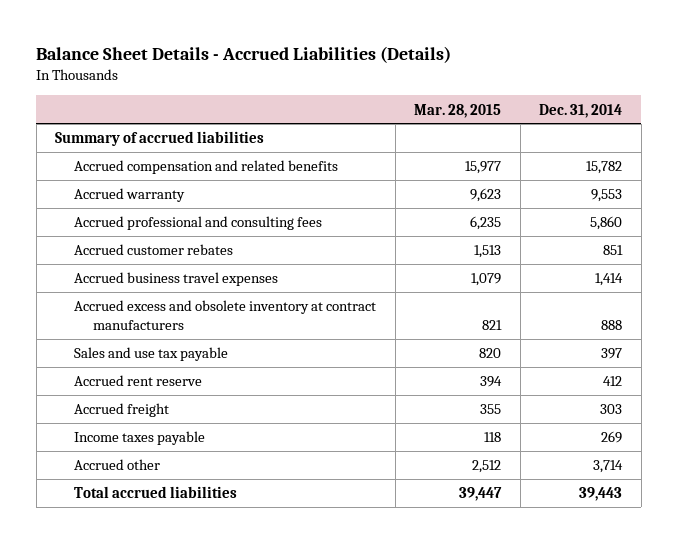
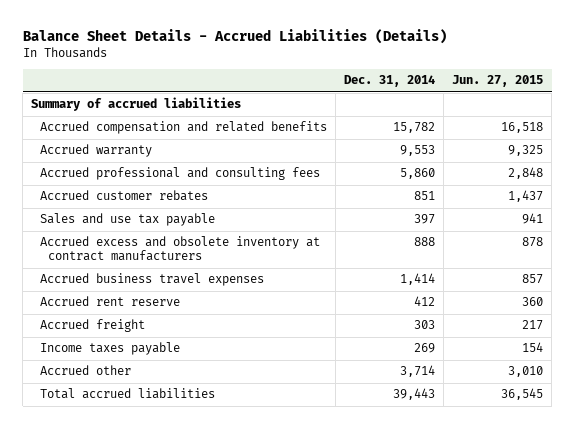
- | Mar. 28, 2015 | Dec. 31, 2014
+ | Dec. 31, 2014 | Jun. 27, 2015
moved down: Accrued excess and obsolete inventory at contract manufacturers | 888 | 878
moved down: Accrued business travel expenses | 1,414 | 857

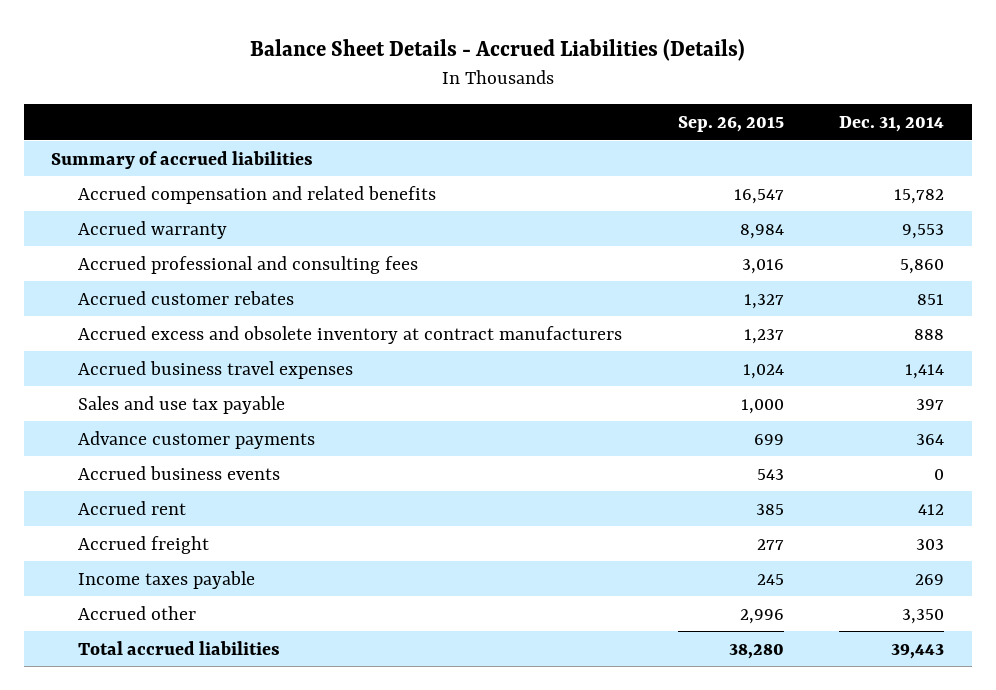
- | Dec. 31, 2014 | Jun. 27, 2015
+ | Sep. 26, 2015 | Dec. 31, 2014
- Accrued rent reserve | 412 | 360
moved down: Sales and use tax payable | 1,000 | 397
+ Advance customer payments | 699 | 364
+ Accrued business events | 543 | 0
+ Accrued rent | 385 | 412
- Accrued other | 3,714 | 3,010
+ Accrued other | 2,996 | 3,350

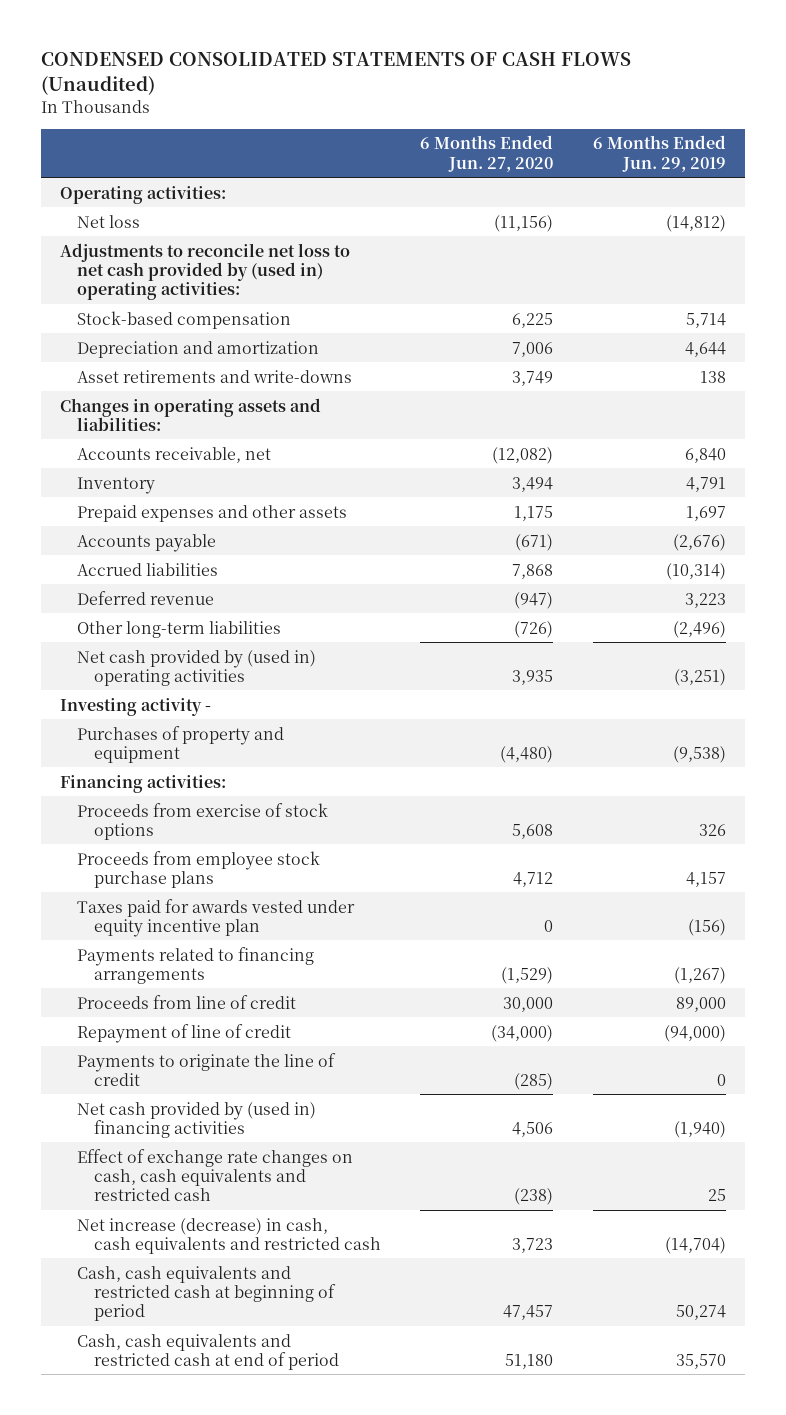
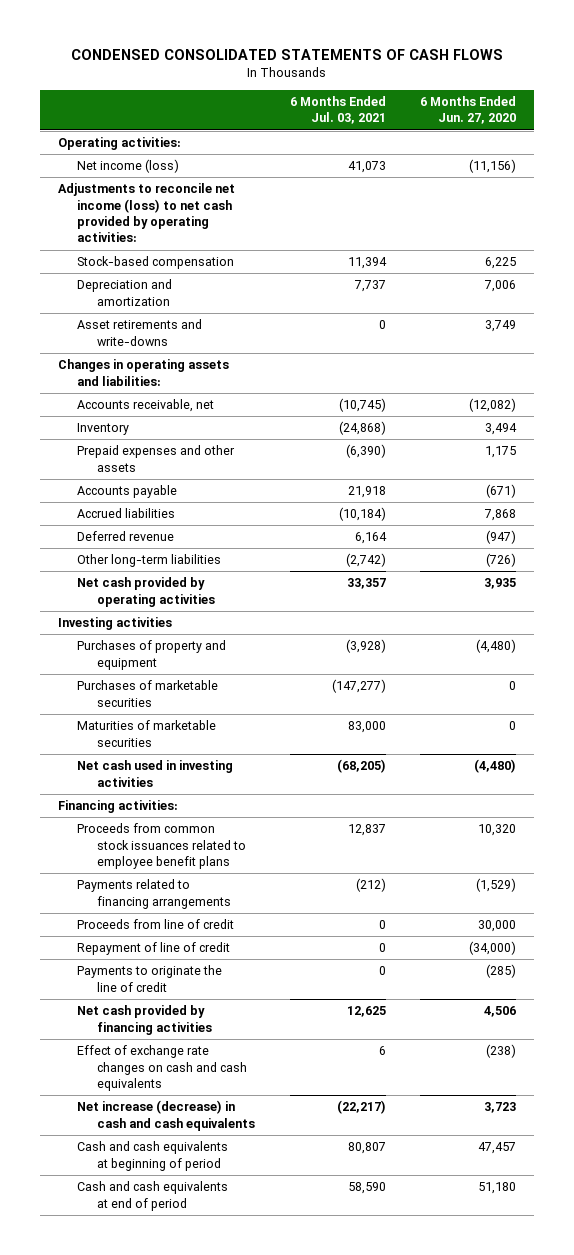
- CONDENSED CONSOLIDATED STATEMENTS OF CASH FLOWS (Unaudited)
+ CONDENSED CONSOLIDATED STATEMENTS OF CASH FLOWS
- | 6 Months Ended Jun. 27, 2020 | 6 Months Ended Jun. 29, 2019
+ | 6 Months Ended Jul. 03, 2021 | 6 Months Ended Jun. 27, 2020
- Net loss | (11,156) | (14,812)
- Adjustments to reconcile net loss to net cash provided by (used in) operating activities:
+ Net income (loss) | 41,073 | (11,156)
+ Adjustments to reconcile net income (loss) to net cash provided by operating activities:
- Net cash provided by (used in) operating activities | 3,935 | (3,251)
- Investing activity -
+ Net cash provided by operating activities | 33,357 | 3,935
+ Investing activities
+ Purchases of marketable securities | (147,277) | 0
+ Maturities of marketable securities | 83,000 | 0
+ Net cash used in investing activities | (68,205) | (4,480)
- Proceeds from exercise of stock options | 5,608 | 326
- Proceeds from employee stock purchase plans | 4,712 | 4,157
- Taxes paid for awards vested under equity incentive plan | 0 | (156)
+ Proceeds from common stock issuances related to employee benefit plans | 12,837 | 10,320
- Net cash provided by (used in) financing activities | 4,506 | (1,940)
- Effect of exchange rate changes on cash, cash equivalents and restricted cash | (238) | 25
- Net increase (decrease) in cash, cash equivalents and restricted cash | 3,723 | (14,704)
- Cash, cash equivalents and restricted cash at beginning of period | 47,457 | 50,274
- Cash, cash equivalents and restricted cash at end of period | 51,180 | 35,570
+ Net cash provided by financing activities | 12,625 | 4,506
+ Effect of exchange rate changes on cash and cash equivalents | 6 | (238)
+ Net increase (decrease) in cash and cash equivalents | (22,217) | 3,723
+ Cash and cash equivalents at beginning of period | 80,807 | 47,457
+ Cash and cash equivalents at end of period | 58,590 | 51,180

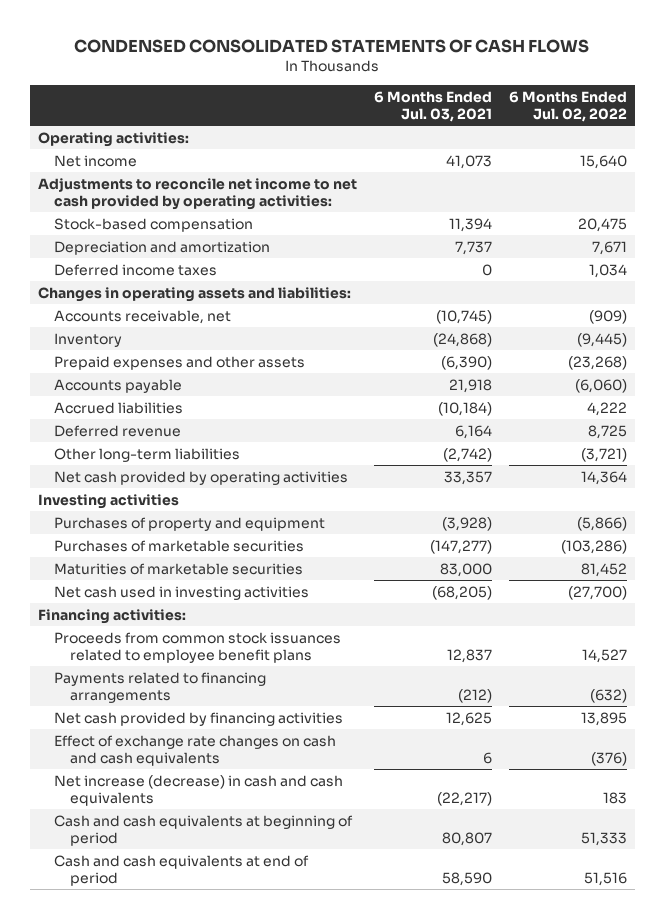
- | 6 Months Ended Jul. 03, 2021 | 6 Months Ended Jun. 27, 2020
+ | 6 Months Ended Jul. 03, 2021 | 6 Months Ended Jul. 02, 2022
- Net income (loss) | 41,073 | (11,156)
- Adjustments to reconcile net income (loss) to net cash provided by operating activities:
+ Net income | 41,073 | 15,640
+ Adjustments to reconcile net income to net cash provided by operating activities:
- Asset retirements and write-downs | 0 | 3,749
+ Deferred income taxes | 0 | 1,034
- Proceeds from line of credit | 0 | 30,000
- Repayment of line of credit | 0 | (34,000)
- Payments to originate the line of credit | 0 | (285)

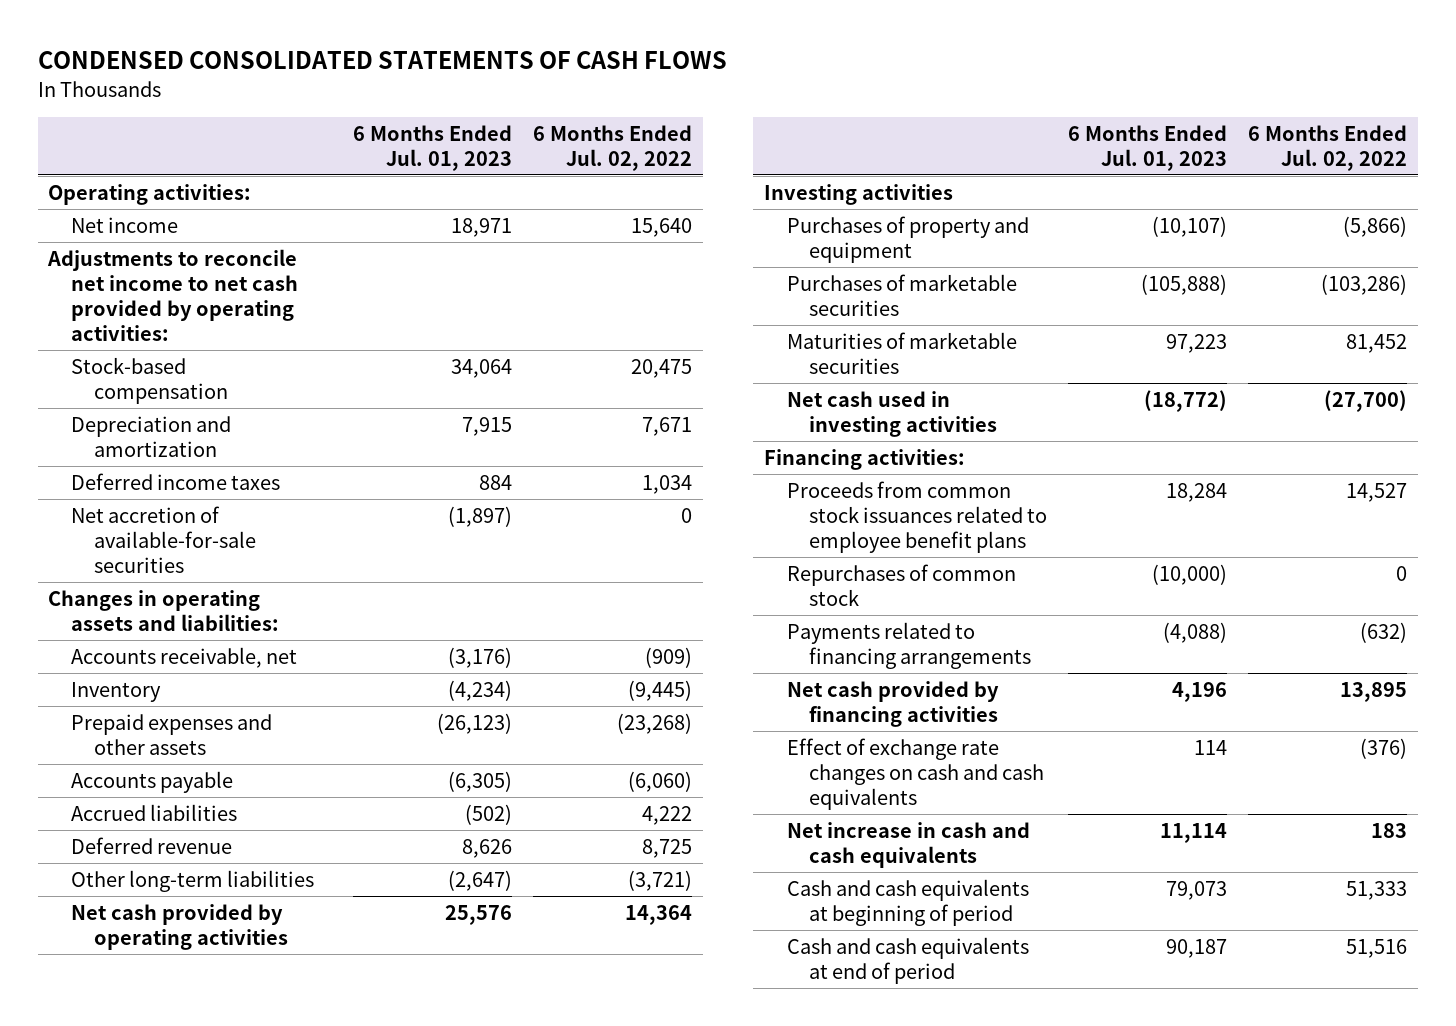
- | 6 Months Ended Jul. 03, 2021 | 6 Months Ended Jul. 02, 2022
+ | 6 Months Ended Jul. 01, 2023 | 6 Months Ended Jul. 02, 2022
+ Net accretion of available-for-sale securities | (1,897) | 0
+ Repurchases of common stock | (10,000) | 0
- Net increase (decrease) in cash and cash equivalents | (22,217) | 183
+ Net increase in cash and cash equivalents | 11,114 | 183

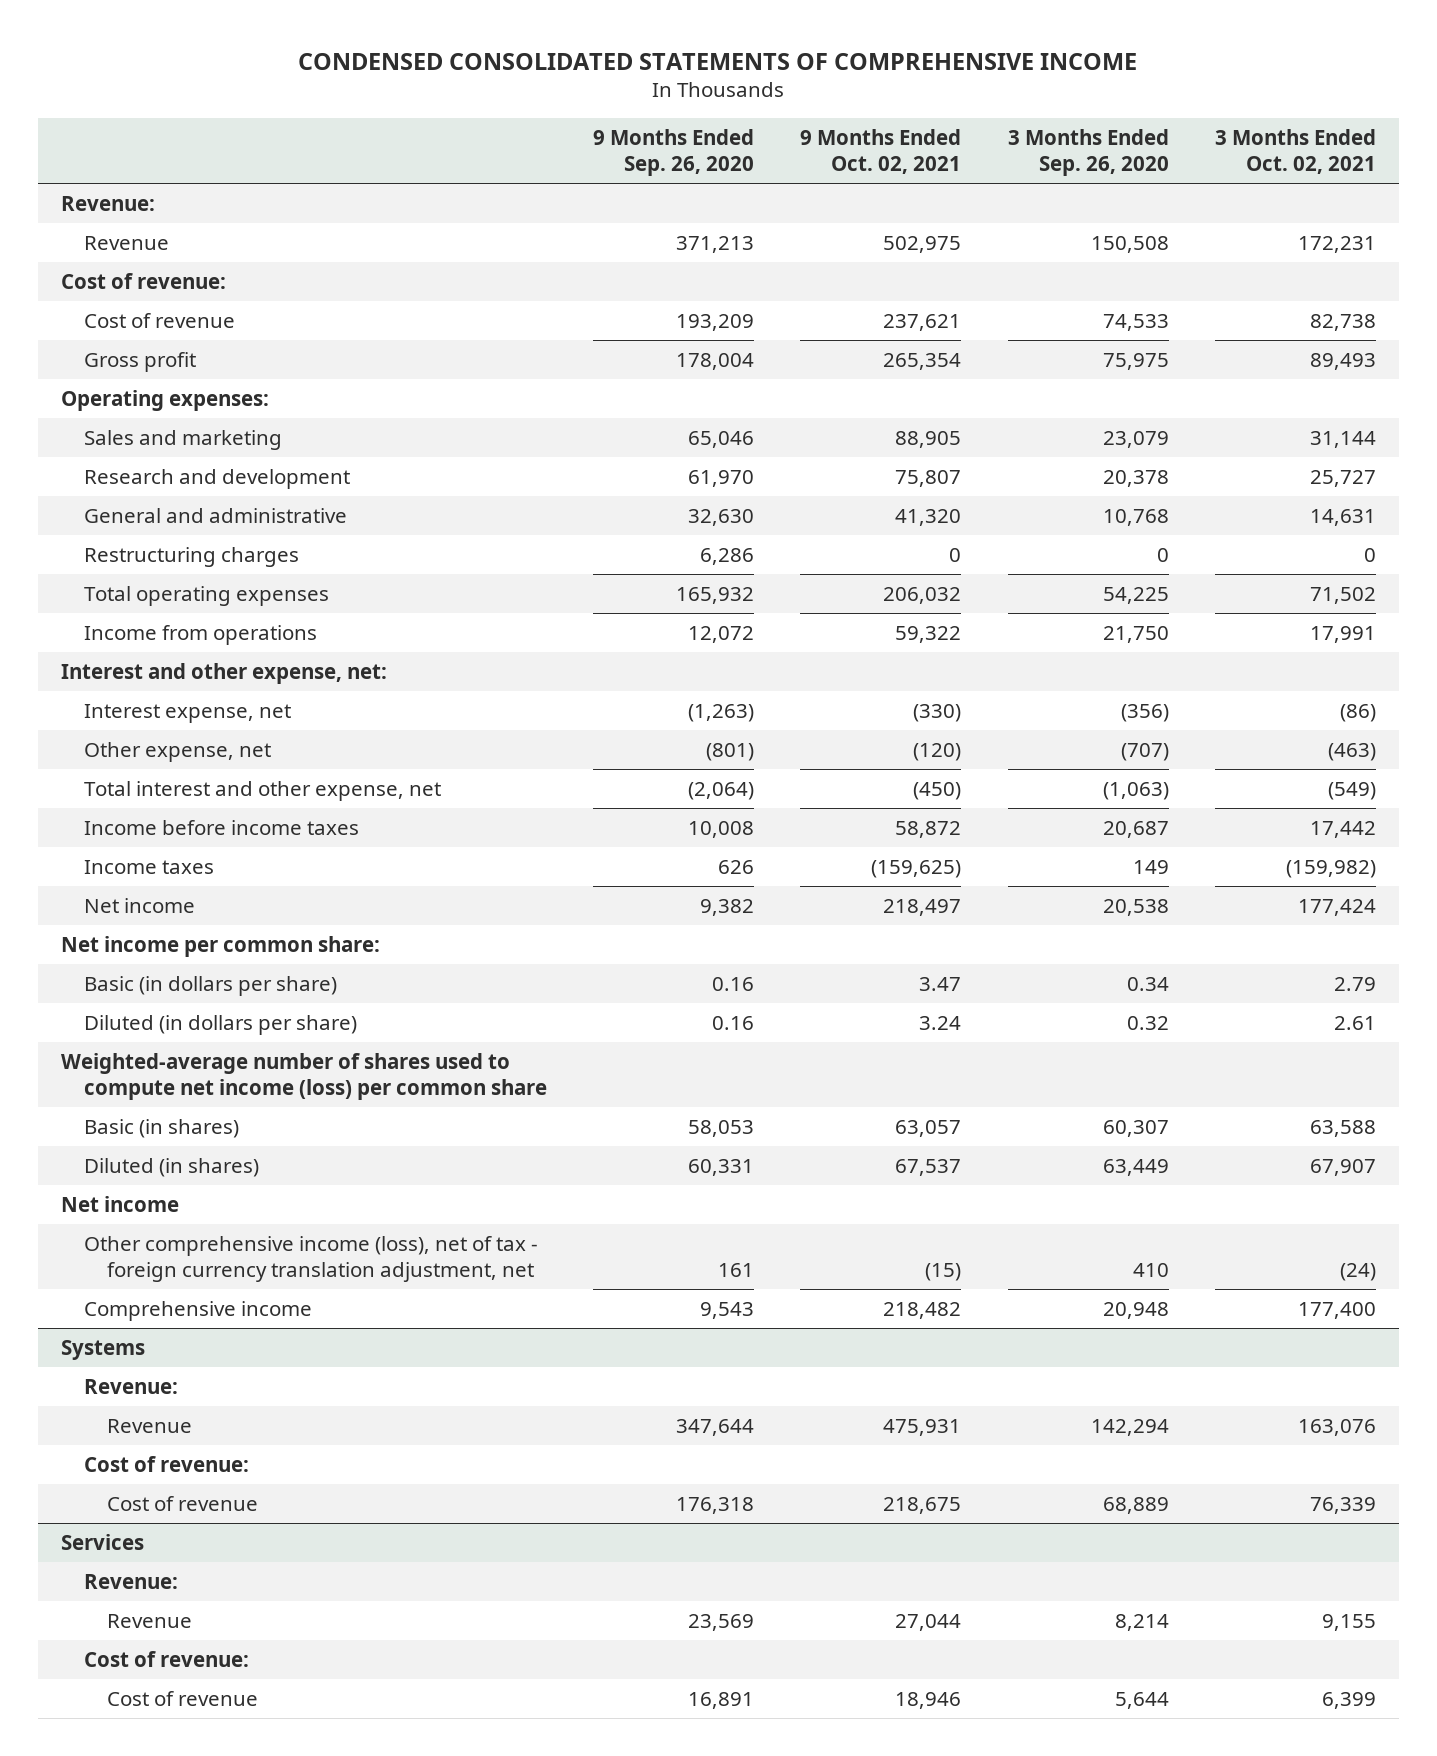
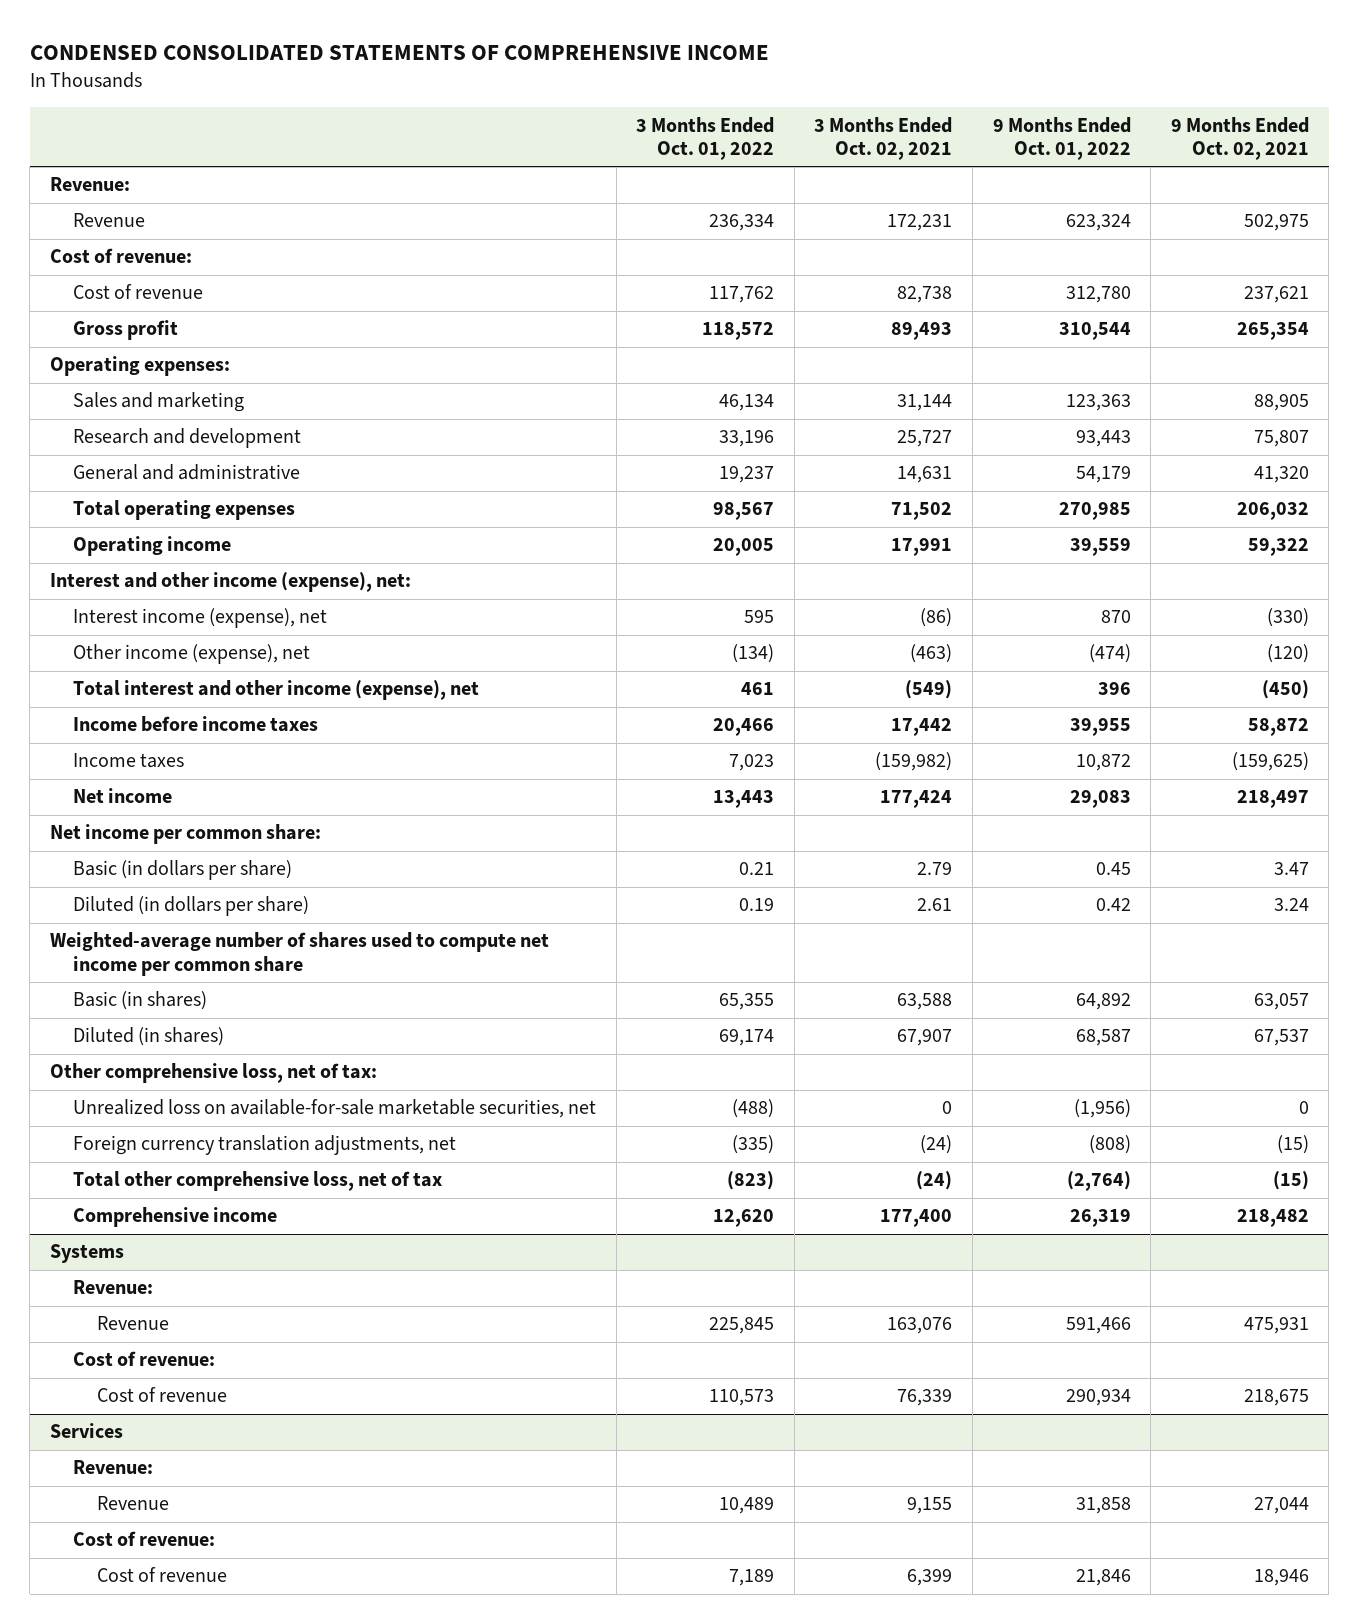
- | 9 Months Ended Sep. 26, 2020 | 9 Months Ended Oct. 02, 2021 | 3 Months Ended Sep. 26, 2020 | 3 Months Ended Oct. 02, 2021
+ | 3 Months Ended Oct. 01, 2022 | 3 Months Ended Oct. 02, 2021 | 9 Months Ended Oct. 01, 2022 | 9 Months Ended Oct. 02, 2021
- Restructuring charges | 6,286 | 0 | 0 | 0
- Income from operations | 12,072 | 59,322 | 21,750 | 17,991
- Interest and other expense, net:
- Interest expense, net | (1,263) | (330) | (356) | (86)
- Other expense, net | (801) | (120) | (707) | (463)
- Total interest and other expense, net | (2,064) | (450) | (1,063) | (549)
+ Operating income | 20,005 | 17,991 | 39,559 | 59,322
+ Interest and other income (expense), net:
+ Interest income (expense), net | 595 | (86) | 870 | (330)
+ Other income (expense), net | (134) | (463) | (474) | (120)
+ Total interest and other income (expense), net | 461 | (549) | 396 | (450)
- Weighted-average number of shares used to compute net income (loss) per common share
+ Weighted-average number of shares used to compute net income per common share
- Net income
- Other comprehensive income (loss), net of tax - foreign currency translation adjustment, net | 161 | (15) | 410 | (24)
+ Other comprehensive loss, net of tax:
+ Unrealized loss on available-for-sale marketable securities, net | (488) | 0 | (1,956) | 0
+ Foreign currency translation adjustments, net | (335) | (24) | (808) | (15)
+ Total other comprehensive loss, net of tax | (823) | (24) | (2,764) | (15)

